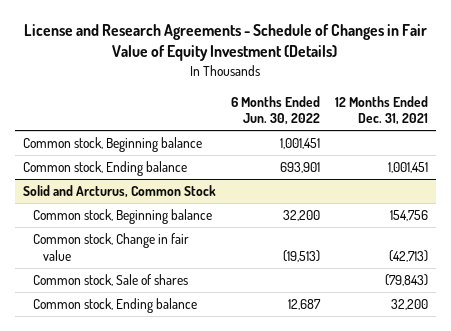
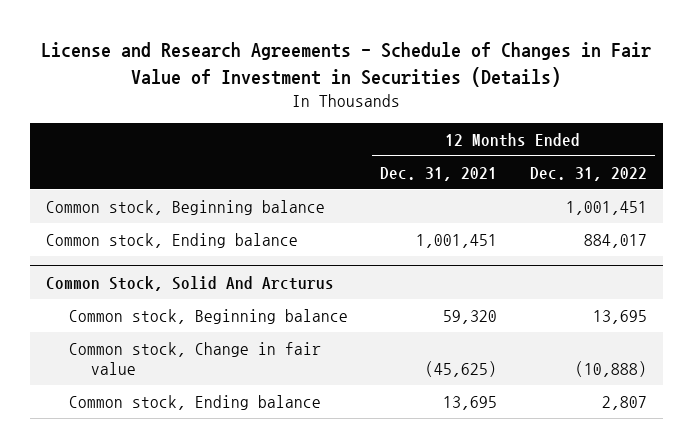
- License and Research Agreements - Schedule of Changes in Fair Value of Equity Investment (Details)
+ License and Research Agreements - Schedule of Changes in Fair Value of Investment in Securities (Details)
- | 6 Months Ended Jun. 30, 2022 | 12 Months Ended Dec. 31, 2021
+ | 12 Months Ended Dec. 31, 2021 | 12 Months Ended Dec. 31, 2022
- Solid and Arcturus, Common Stock
- Common stock, Beginning balance | 32,200 | 154,756
- Common stock, Change in fair value | (19,513) | (42,713)
- Common stock, Sale of shares | | (79,843)
- Common stock, Ending balance | 12,687 | 32,200
+ Common Stock, Solid And Arcturus
+ Common stock, Beginning balance | 59,320 | 13,695
+ Common stock, Change in fair value | (45,625) | (10,888)
+ Common stock, Ending balance | 13,695 | 2,807

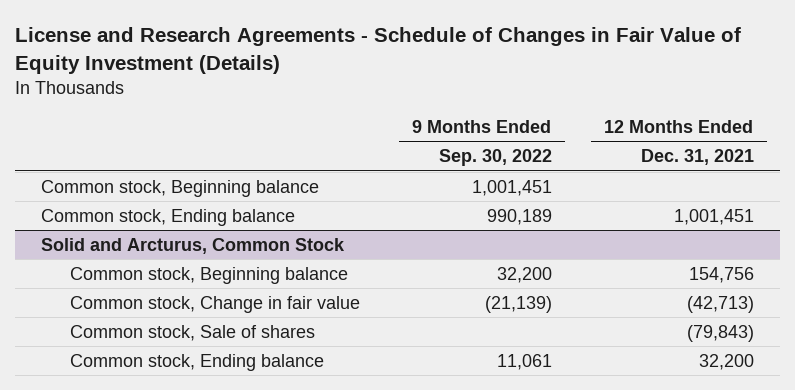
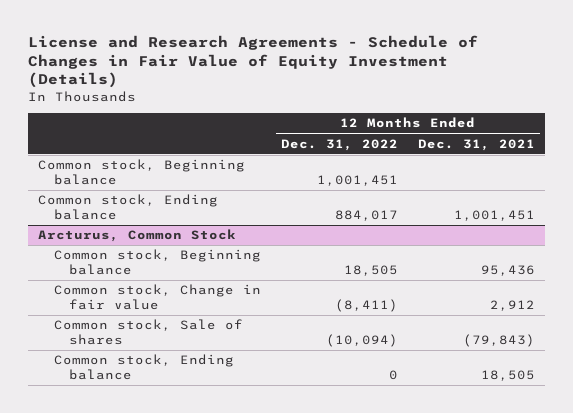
- | 9 Months Ended Sep. 30, 2022 | 12 Months Ended Dec. 31, 2021
+ | 12 Months Ended Dec. 31, 2022 | 12 Months Ended Dec. 31, 2021
- Solid and Arcturus, Common Stock
- Common stock, Beginning balance | 32,200 | 154,756
- Common stock, Change in fair value | (21,139) | (42,713)
+ Arcturus, Common Stock
+ Common stock, Beginning balance | 18,505 | 95,436
+ Common stock, Change in fair value | (8,411) | 2,912
- Common stock, Ending balance | 11,061 | 32,200
+ Common stock, Ending balance | 0 | 18,505

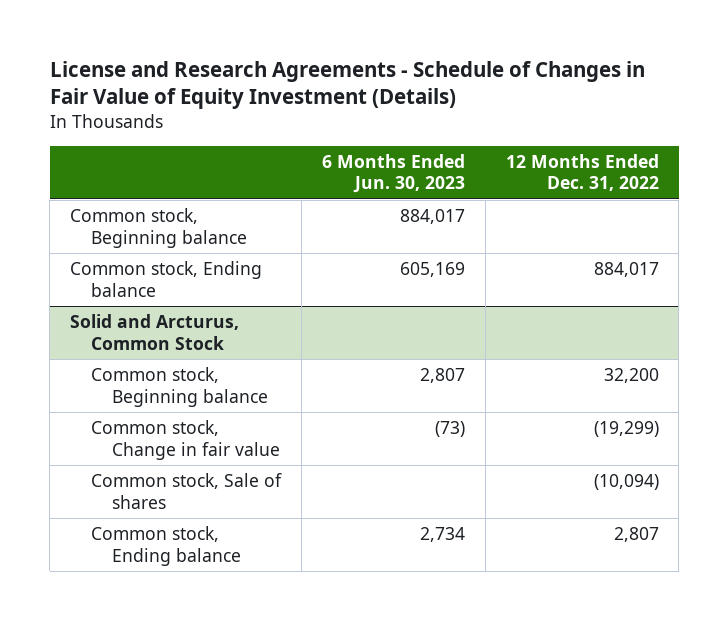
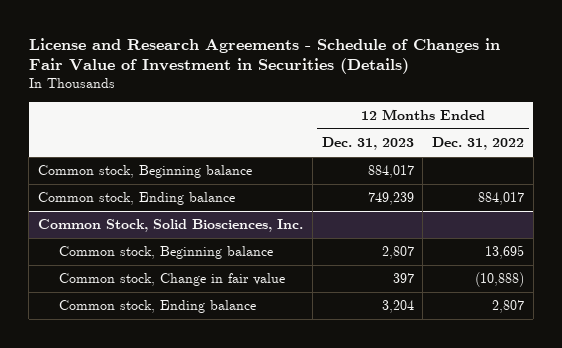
- License and Research Agreements - Schedule of Changes in Fair Value of Equity Investment (Details)
+ License and Research Agreements - Schedule of Changes in Fair Value of Investment in Securities (Details)
- | 6 Months Ended Jun. 30, 2023 | 12 Months Ended Dec. 31, 2022
+ | 12 Months Ended Dec. 31, 2023 | 12 Months Ended Dec. 31, 2022
- Solid and Arcturus, Common Stock
- Common stock, Beginning balance | 2,807 | 32,200
- Common stock, Change in fair value | (73) | (19,299)
- Common stock, Sale of shares | | (10,094)
+ Common Stock, Solid Biosciences, Inc.
+ Common stock, Beginning balance | 2,807 | 13,695
+ Common stock, Change in fair value | 397 | (10,888)

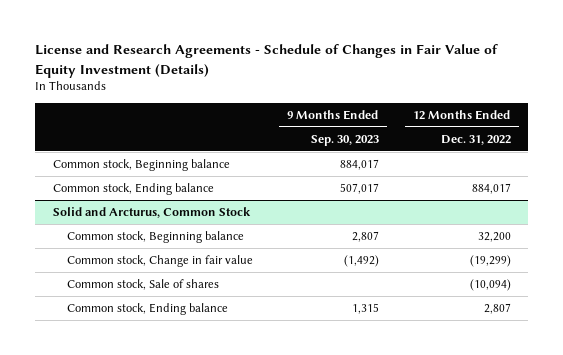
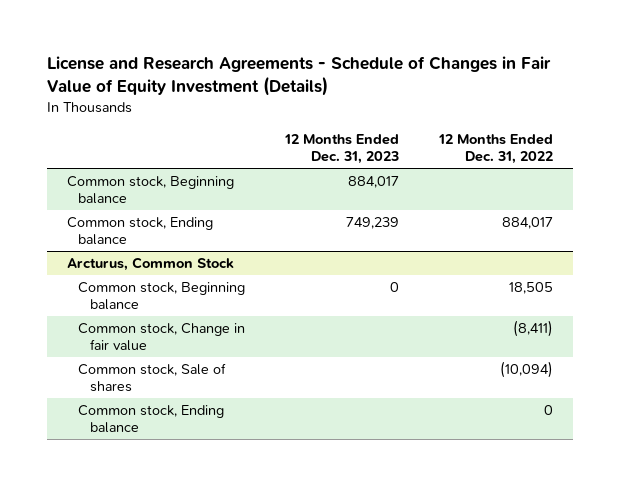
- | 9 Months Ended Sep. 30, 2023 | 12 Months Ended Dec. 31, 2022
+ | 12 Months Ended Dec. 31, 2023 | 12 Months Ended Dec. 31, 2022
- Solid and Arcturus, Common Stock
- Common stock, Beginning balance | 2,807 | 32,200
- Common stock, Change in fair value | (1,492) | (19,299)
+ Arcturus, Common Stock
+ Common stock, Beginning balance | 0 | 18,505
+ Common stock, Change in fair value | | (8,411)
- Common stock, Ending balance | 1,315 | 2,807
+ Common stock, Ending balance | | 0

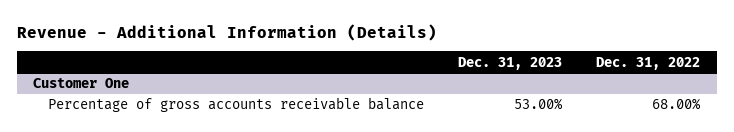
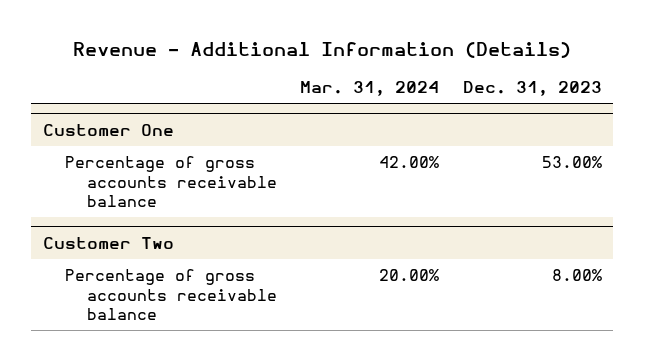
- | Dec. 31, 2023 | Dec. 31, 2022
+ | Mar. 31, 2024 | Dec. 31, 2023
+ Customer Two
+ Percentage of gross accounts receivable balance | 20.00% | 8.00%

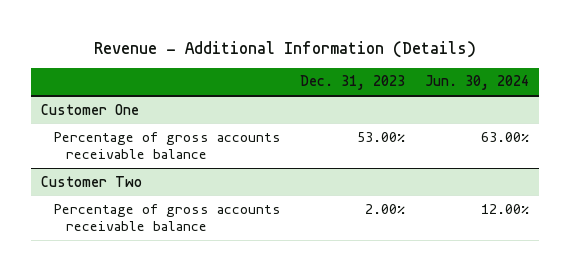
- | Mar. 31, 2024 | Dec. 31, 2023
+ | Dec. 31, 2023 | Jun. 30, 2024
@ Customer Two
- Percentage of gross accounts receivable balance | 20.00% | 8.00%
+ Percentage of gross accounts receivable balance | 2.00% | 12.00%

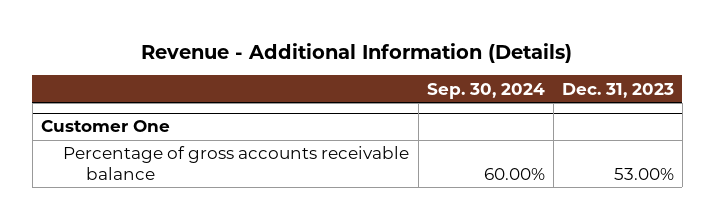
- | Dec. 31, 2023 | Jun. 30, 2024
+ | Sep. 30, 2024 | Dec. 31, 2023
- Customer Two
- Percentage of gross accounts receivable balance | 2.00% | 12.00%

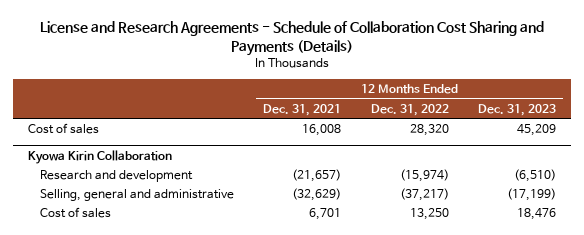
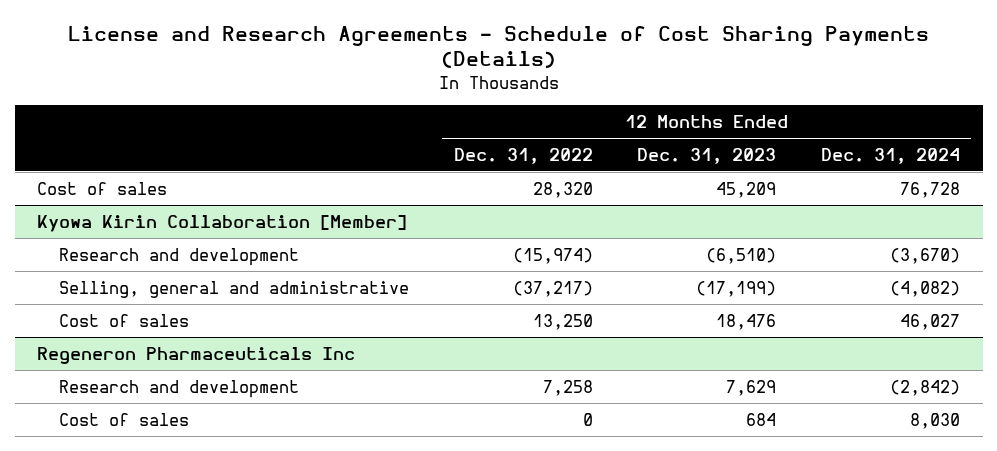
- License and Research Agreements - Schedule of Collaboration Cost Sharing and Payments (Details)
+ License and Research Agreements - Schedule of Cost Sharing Payments (Details)
- | 12 Months Ended Dec. 31, 2021 | 12 Months Ended Dec. 31, 2022 | 12 Months Ended Dec. 31, 2023
+ | 12 Months Ended Dec. 31, 2022 | 12 Months Ended Dec. 31, 2023 | 12 Months Ended Dec. 31, 2024
- Kyowa Kirin Collaboration
+ Kyowa Kirin Collaboration [Member]
+ Regeneron Pharmaceuticals Inc
+ Research and development | 7,258 | 7,629 | (2,842)
+ Cost of sales | 0 | 684 | 8,030

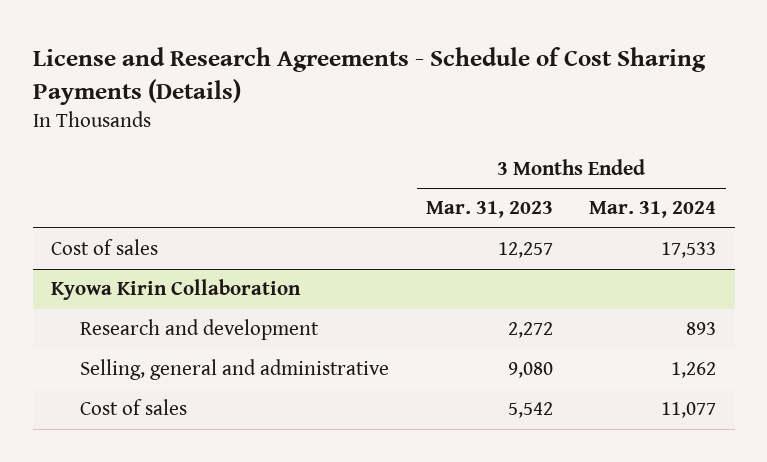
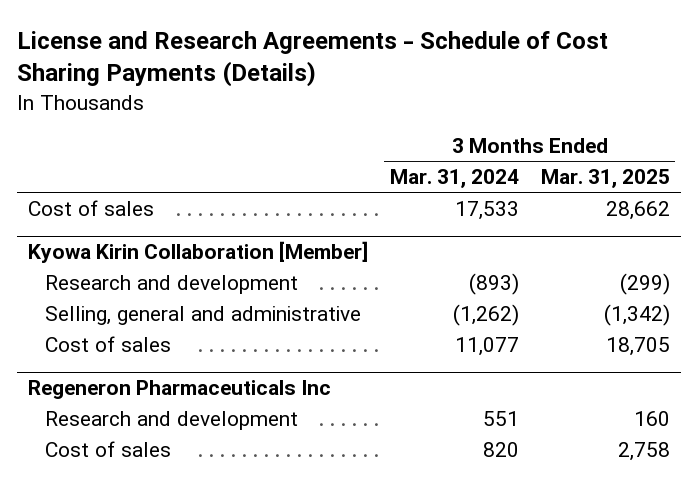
- | 3 Months Ended Mar. 31, 2023 | 3 Months Ended Mar. 31, 2024
+ | 3 Months Ended Mar. 31, 2024 | 3 Months Ended Mar. 31, 2025
- Kyowa Kirin Collaboration
- Research and development | 2,272 | 893
- Selling, general and administrative | 9,080 | 1,262
+ Kyowa Kirin Collaboration [Member]
+ Research and development | (893) | (299)
+ Selling, general and administrative | (1,262) | (1,342)
+ Regeneron Pharmaceuticals Inc
+ Research and development | 551 | 160
+ Cost of sales | 820 | 2,758

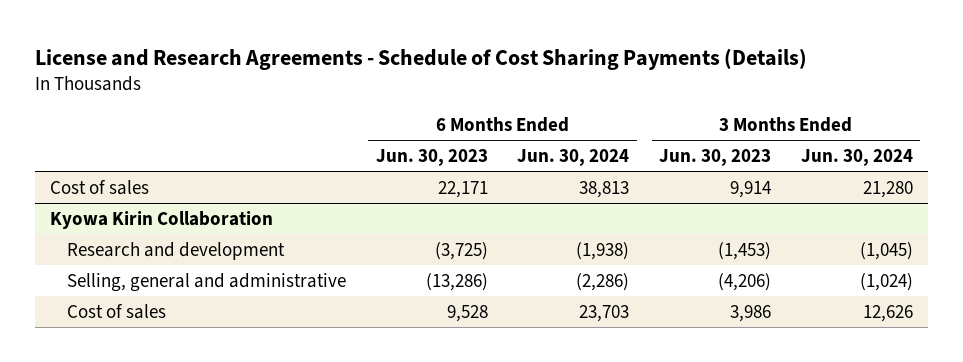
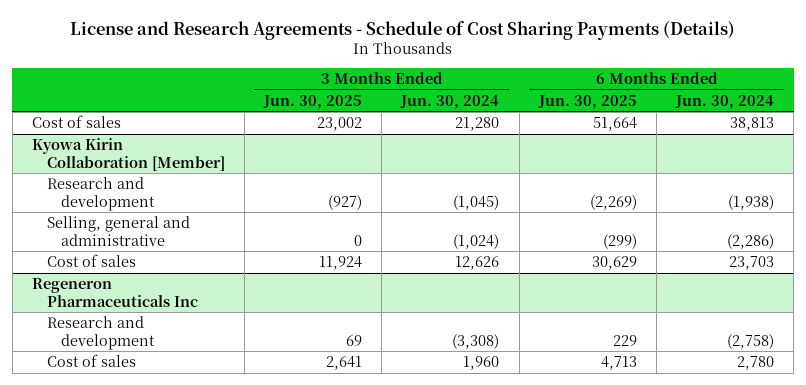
- | 6 Months Ended Jun. 30, 2023 | 6 Months Ended Jun. 30, 2024 | 3 Months Ended Jun. 30, 2023 | 3 Months Ended Jun. 30, 2024
+ | 3 Months Ended Jun. 30, 2025 | 3 Months Ended Jun. 30, 2024 | 6 Months Ended Jun. 30, 2025 | 6 Months Ended Jun. 30, 2024
- Kyowa Kirin Collaboration
+ Kyowa Kirin Collaboration [Member]
+ Regeneron Pharmaceuticals Inc
+ Research and development | 69 | (3,308) | 229 | (2,758)
+ Cost of sales | 2,641 | 1,960 | 4,713 | 2,780

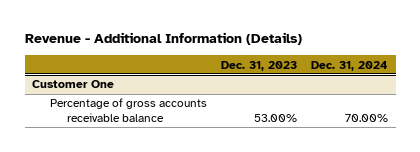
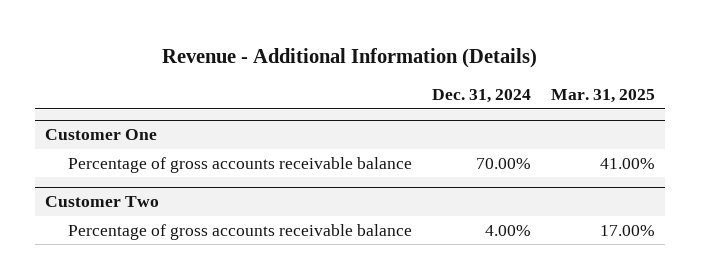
- | Dec. 31, 2023 | Dec. 31, 2024
+ | Dec. 31, 2024 | Mar. 31, 2025
+ Customer Two
+ Percentage of gross accounts receivable balance | 4.00% | 17.00%

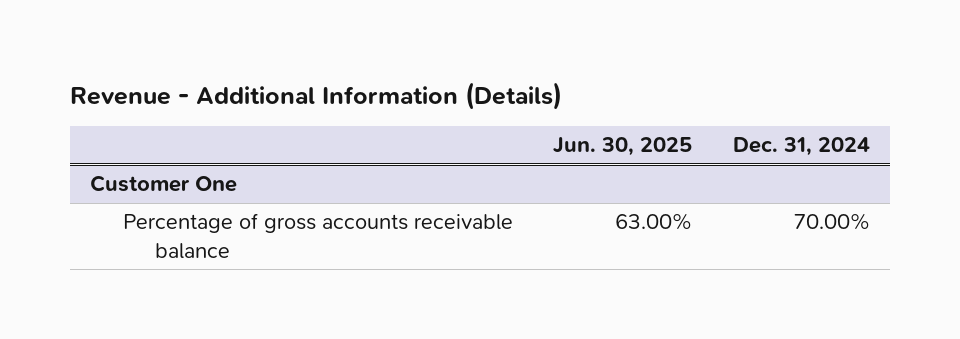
- | Dec. 31, 2024 | Mar. 31, 2025
+ | Jun. 30, 2025 | Dec. 31, 2024
- Customer Two
- Percentage of gross accounts receivable balance | 4.00% | 17.00%

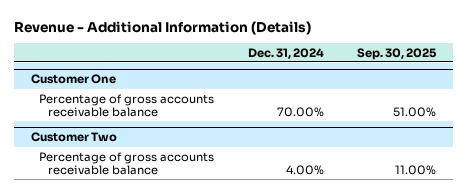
- | Jun. 30, 2025 | Dec. 31, 2024
+ | Dec. 31, 2024 | Sep. 30, 2025
+ Customer Two
+ Percentage of gross accounts receivable balance | 4.00% | 11.00%

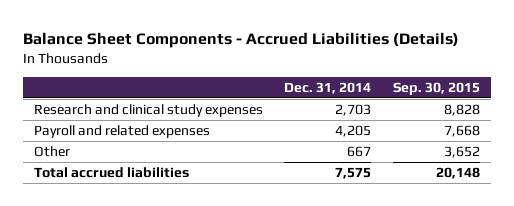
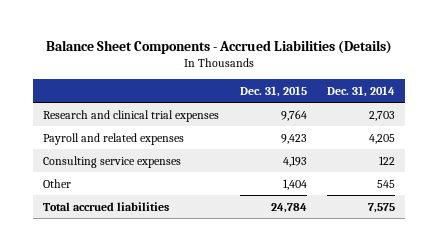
- | Dec. 31, 2014 | Sep. 30, 2015
+ | Dec. 31, 2015 | Dec. 31, 2014
- Research and clinical study expenses | 2,703 | 8,828
+ Research and clinical trial expenses | 9,764 | 2,703
- Other | 667 | 3,652
+ Consulting service expenses | 4,193 | 122
+ Other | 1,404 | 545

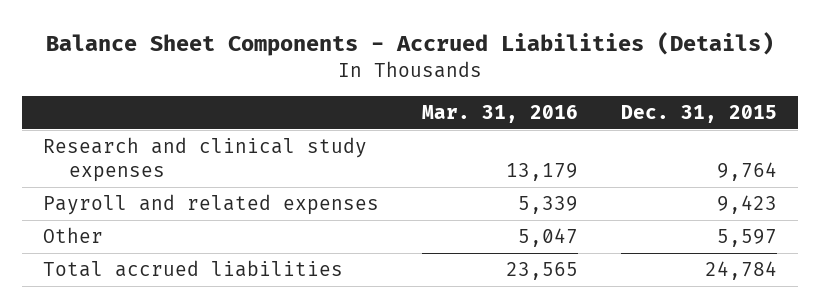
- | Dec. 31, 2015 | Dec. 31, 2014
+ | Mar. 31, 2016 | Dec. 31, 2015
- Research and clinical trial expenses | 9,764 | 2,703
+ Research and clinical study expenses | 13,179 | 9,764
- Consulting service expenses | 4,193 | 122
- Other | 1,404 | 545
+ Other | 5,047 | 5,597

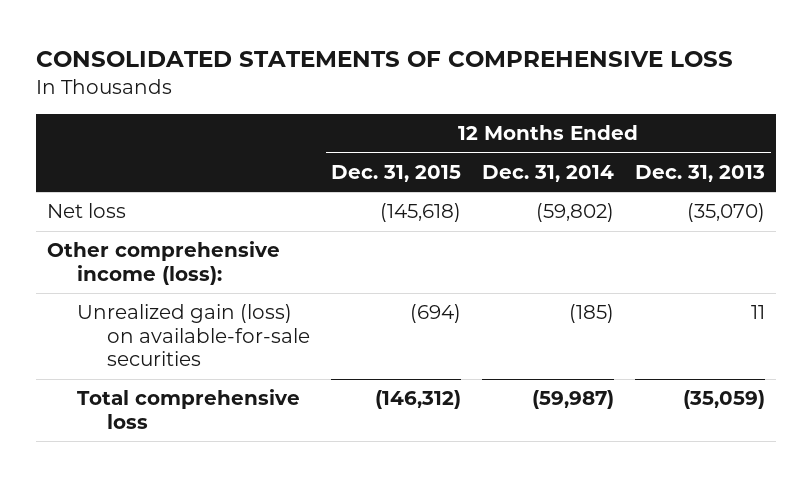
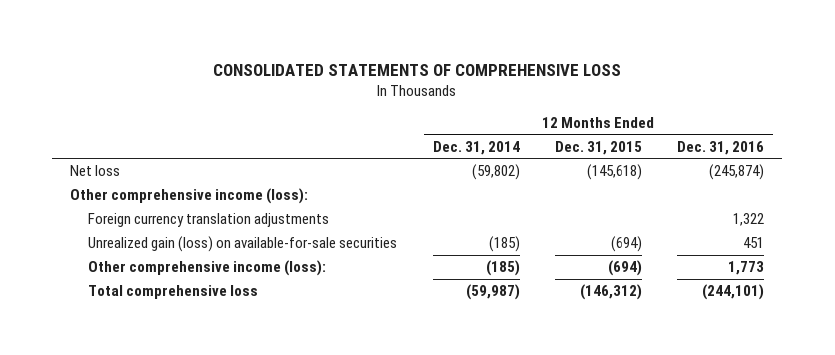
- | 12 Months Ended Dec. 31, 2015 | 12 Months Ended Dec. 31, 2014 | 12 Months Ended Dec. 31, 2013
+ | 12 Months Ended Dec. 31, 2014 | 12 Months Ended Dec. 31, 2015 | 12 Months Ended Dec. 31, 2016
+ Foreign currency translation adjustments | | | 1,322
+ Other comprehensive income (loss): | (185) | (694) | 1,773

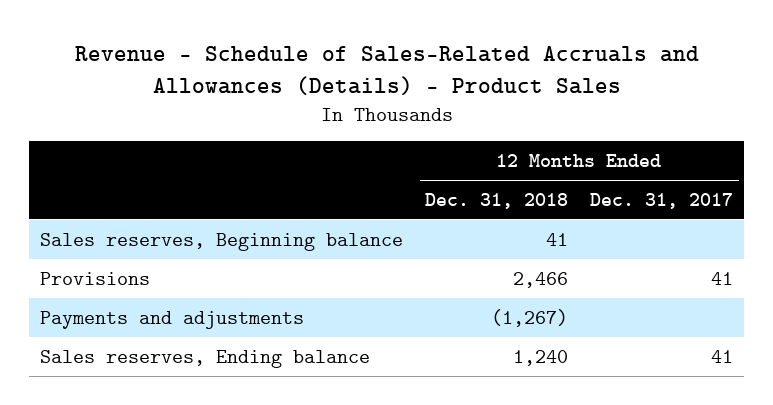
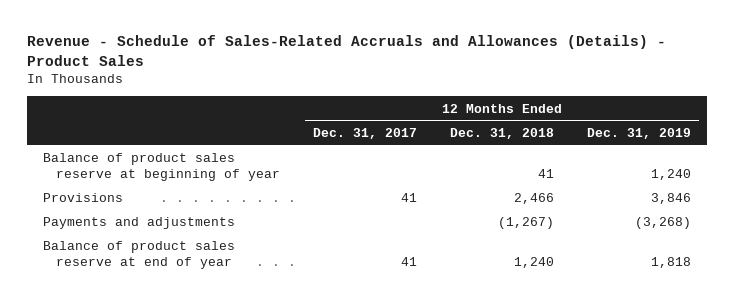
- | 12 Months Ended Dec. 31, 2018 | 12 Months Ended Dec. 31, 2017
+ | 12 Months Ended Dec. 31, 2017 | 12 Months Ended Dec. 31, 2018 | 12 Months Ended Dec. 31, 2019
- Sales reserves, Beginning balance | 41 |
+ Balance of product sales reserve at beginning of year | | 41 | 1,240
- Sales reserves, Ending balance | 1,240 | 41
+ Balance of product sales reserve at end of year | 41 | 1,240 | 1,818

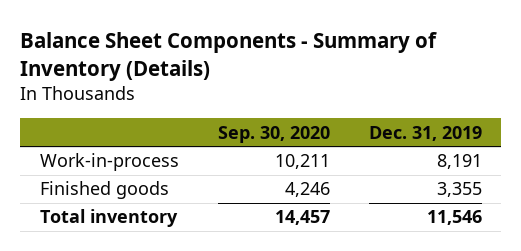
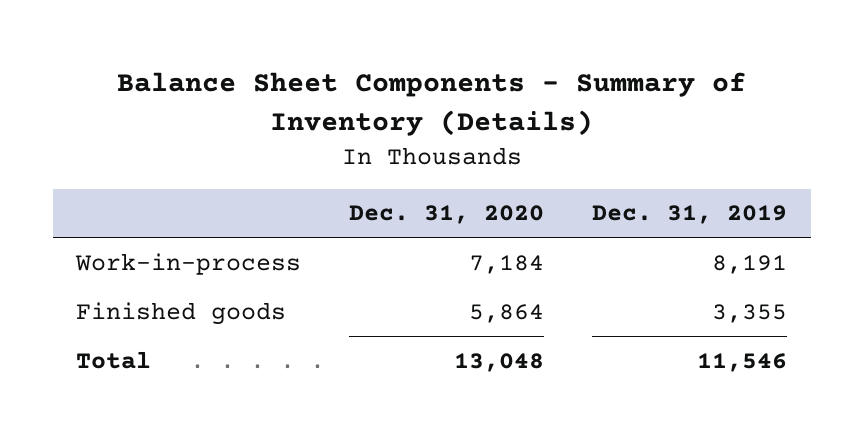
- | Sep. 30, 2020 | Dec. 31, 2019
+ | Dec. 31, 2020 | Dec. 31, 2019
- Total inventory | 14,457 | 11,546
+ Total | 13,048 | 11,546

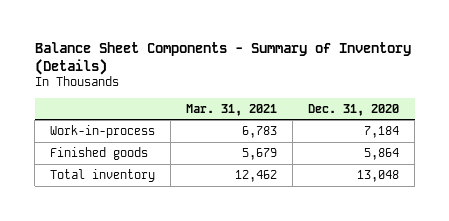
- | Dec. 31, 2020 | Dec. 31, 2019
+ | Mar. 31, 2021 | Dec. 31, 2020
- Total | 13,048 | 11,546
+ Total inventory | 12,462 | 13,048

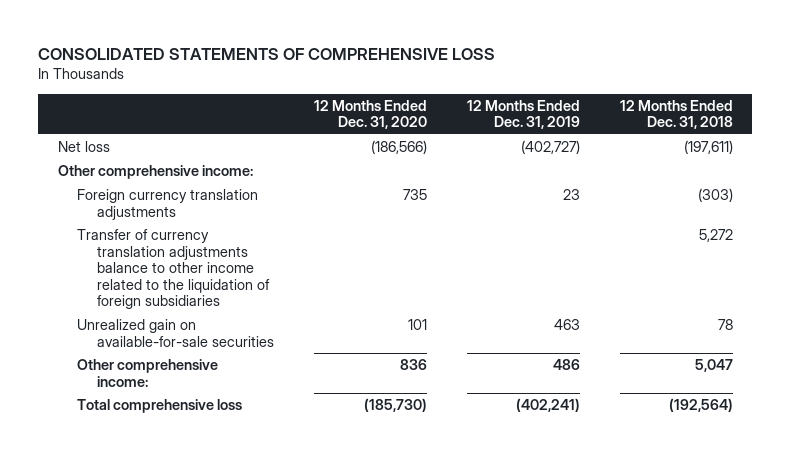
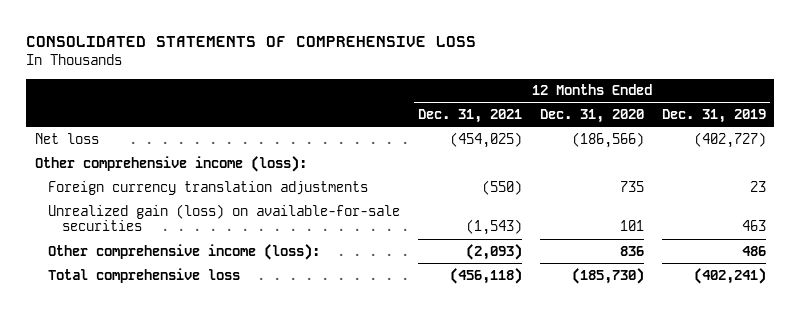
- | 12 Months Ended Dec. 31, 2020 | 12 Months Ended Dec. 31, 2019 | 12 Months Ended Dec. 31, 2018
+ | 12 Months Ended Dec. 31, 2021 | 12 Months Ended Dec. 31, 2020 | 12 Months Ended Dec. 31, 2019
- Other comprehensive income:
+ Other comprehensive income (loss):
- Transfer of currency translation adjustments balance to other income related to the liquidation of foreign subsidiaries | | | 5,272
- Unrealized gain on available-for-sale securities | 101 | 463 | 78
- Other comprehensive income: | 836 | 486 | 5,047
+ Unrealized gain (loss) on available-for-sale securities | (1,543) | 101 | 463
+ Other comprehensive income (loss): | (2,093) | 836 | 486

